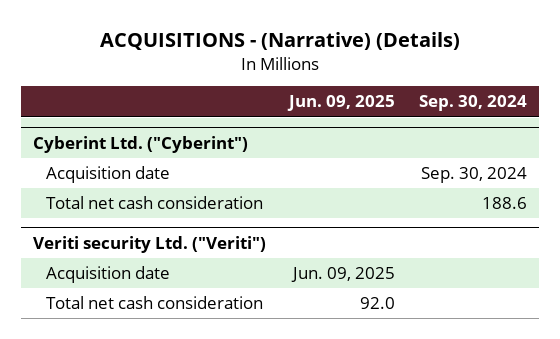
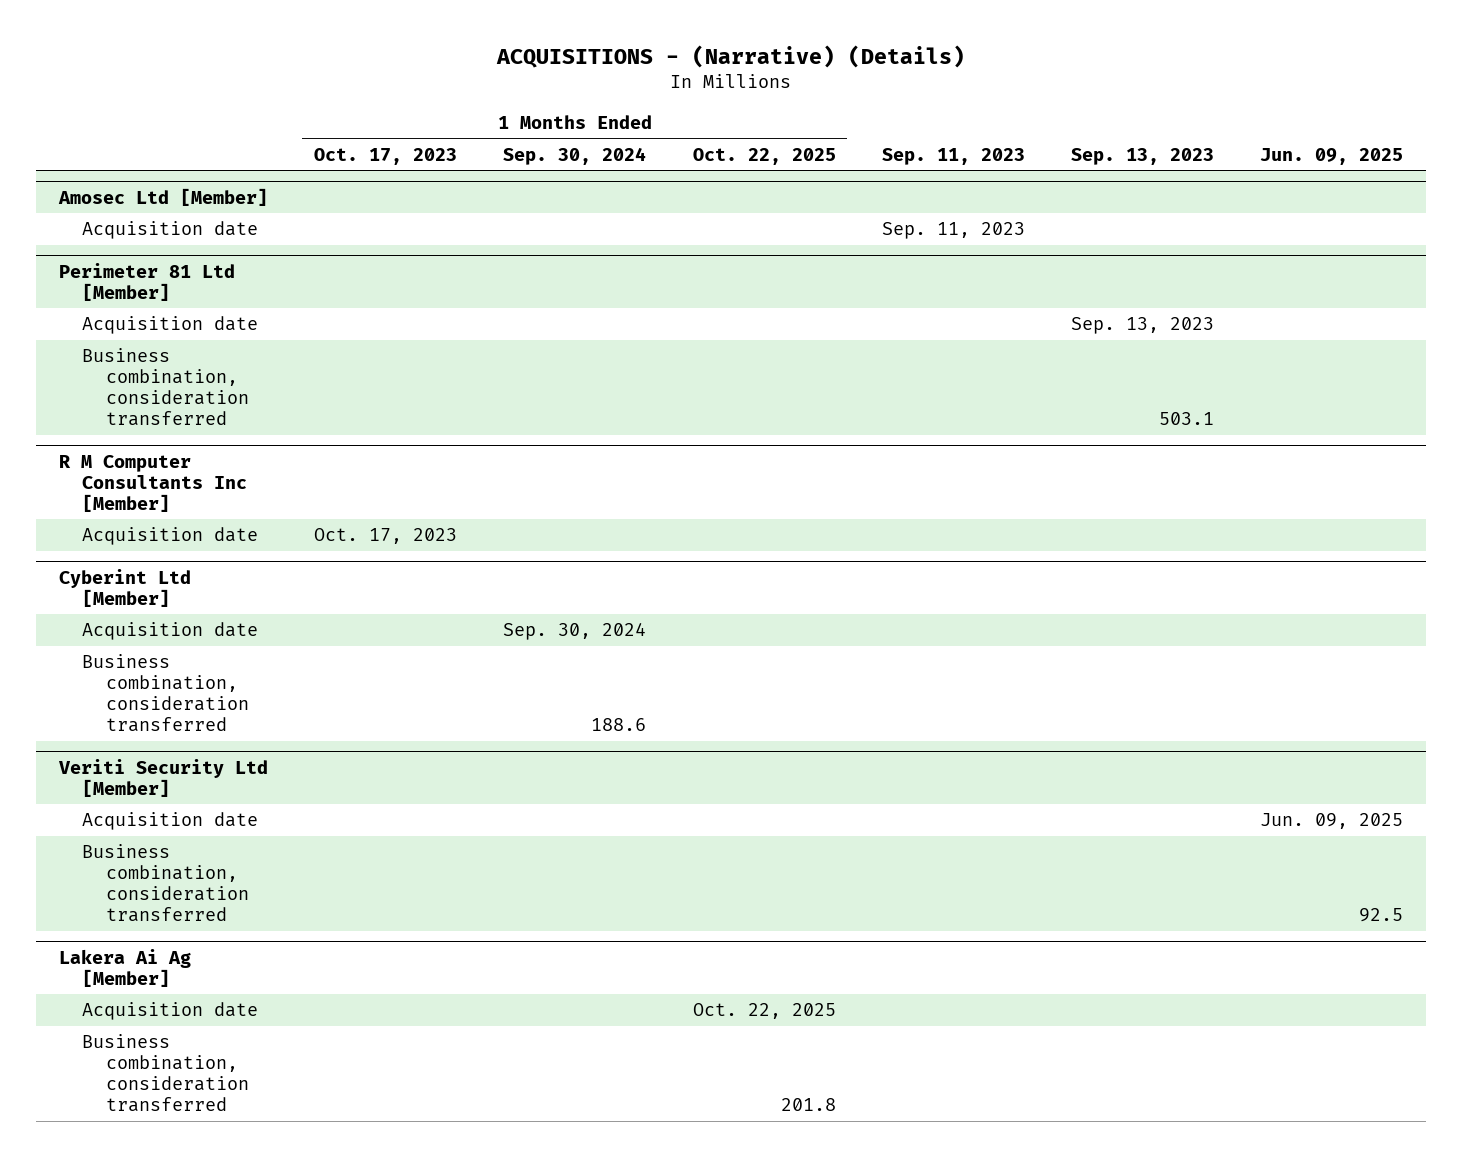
- | Jun. 09, 2025 | Sep. 30, 2024
+ | 1 Months Ended Oct. 17, 2023 | 1 Months Ended Sep. 30, 2024 | 1 Months Ended Oct. 22, 2025 | Sep. 11, 2023 | Sep. 13, 2023 | Jun. 09, 2025
- Cyberint Ltd. ("Cyberint")
+ Amosec Ltd [Member]
+ Acquisition date | | | | Sep. 11, 2023 | |
+ Perimeter 81 Ltd [Member]
+ Acquisition date | | | | | Sep. 13, 2023 |
+ Business combination, consideration transferred | | | | | 503.1 |
+ R M Computer Consultants Inc [Member]
+ Acquisition date | Oct. 17, 2023 | | | | |
+ Cyberint Ltd [Member]
- Total net cash consideration | | 188.6
- Veriti security Ltd. ("Veriti")
+ Business combination, consideration transferred | | 188.6 | | | |
+ Veriti Security Ltd [Member]
- Total net cash consideration | 92.0 |
+ Business combination, consideration transferred | | | | | | 92.5
+ Lakera Ai Ag [Member]
+ Acquisition date | | | Oct. 22, 2025 | | |
+ Business combination, consideration transferred | | | 201.8 | | |

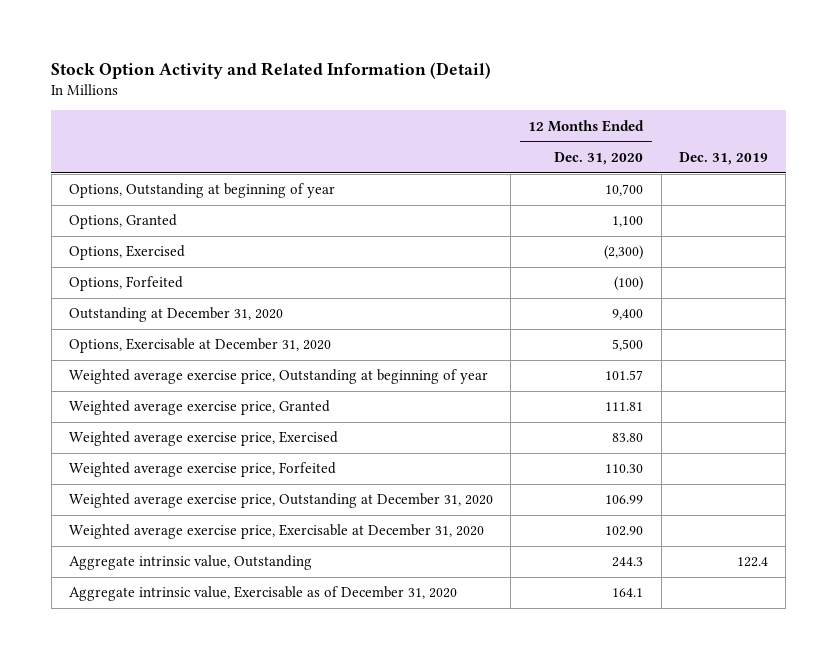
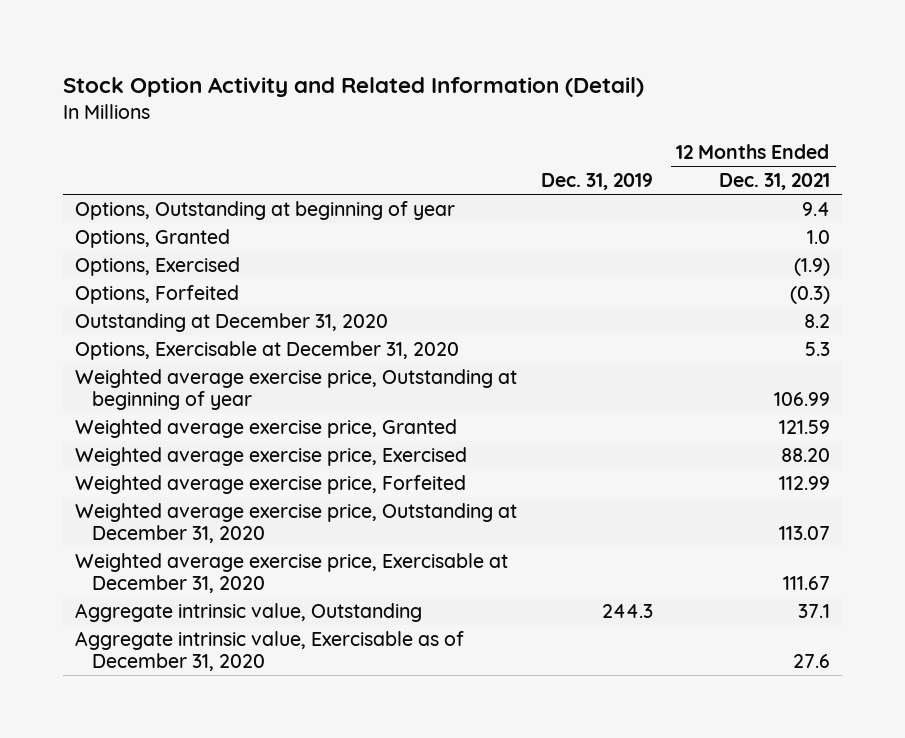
- | 12 Months Ended Dec. 31, 2020 | Dec. 31, 2019
+ | Dec. 31, 2019 | 12 Months Ended Dec. 31, 2021
- Aggregate intrinsic value, Outstanding | 244.3 | 122.4
+ Aggregate intrinsic value, Outstanding | 244.3 | 37.1

